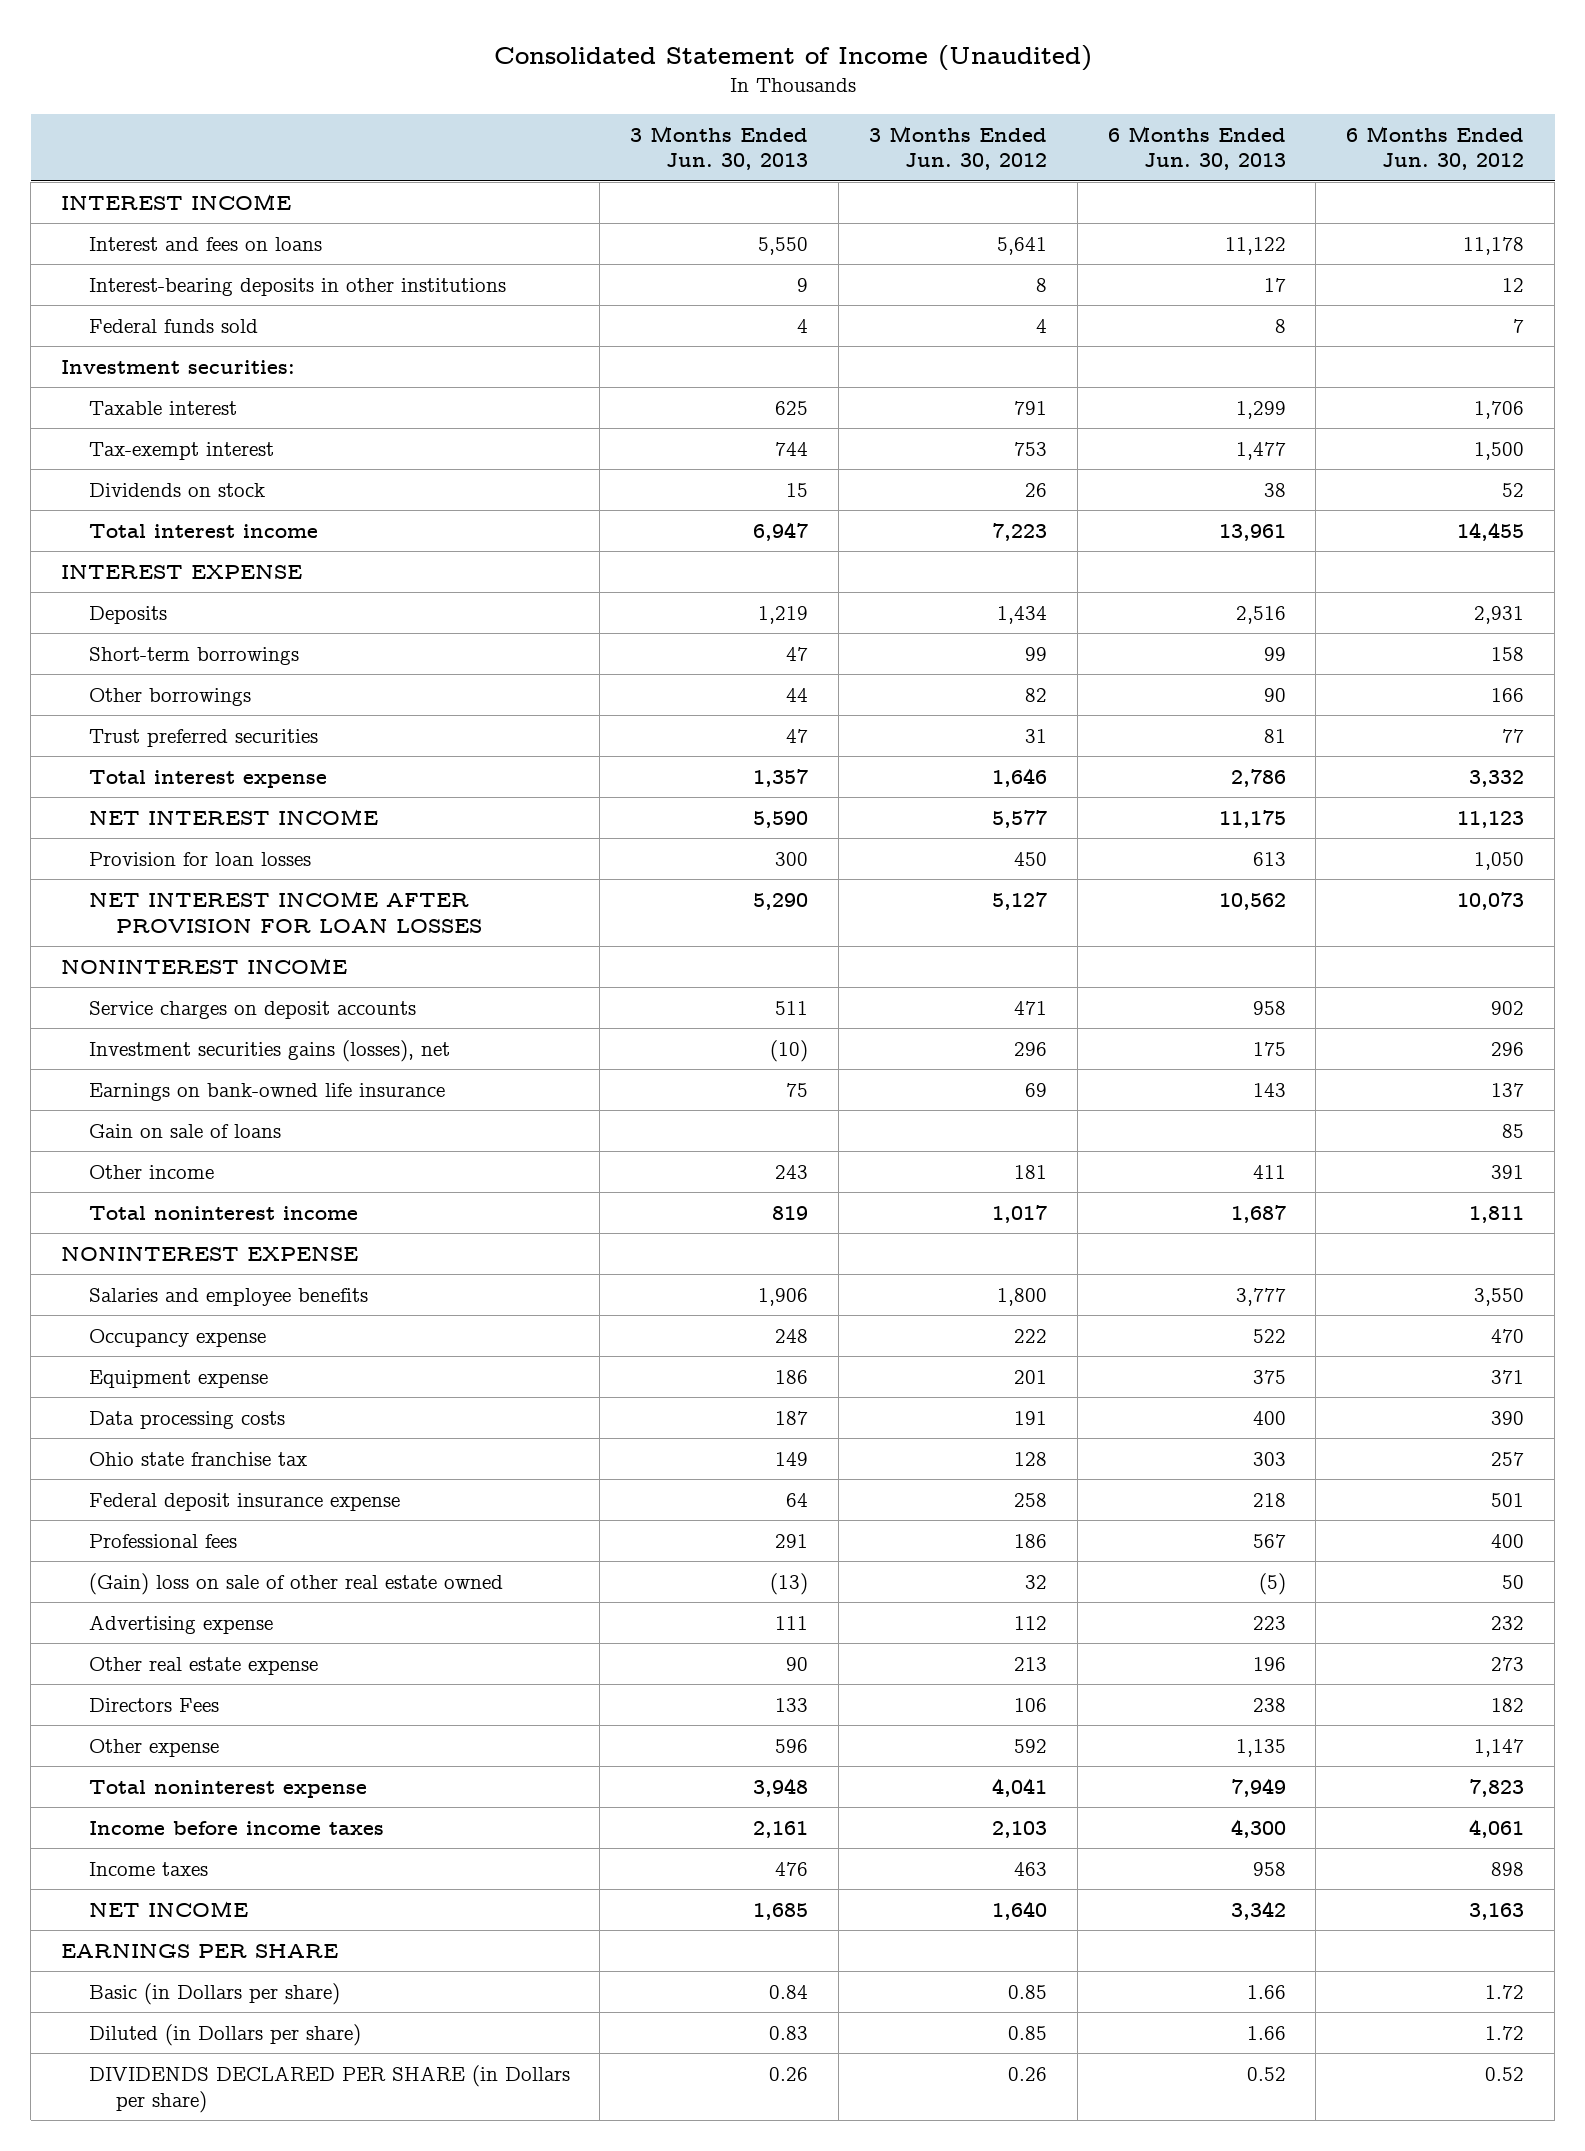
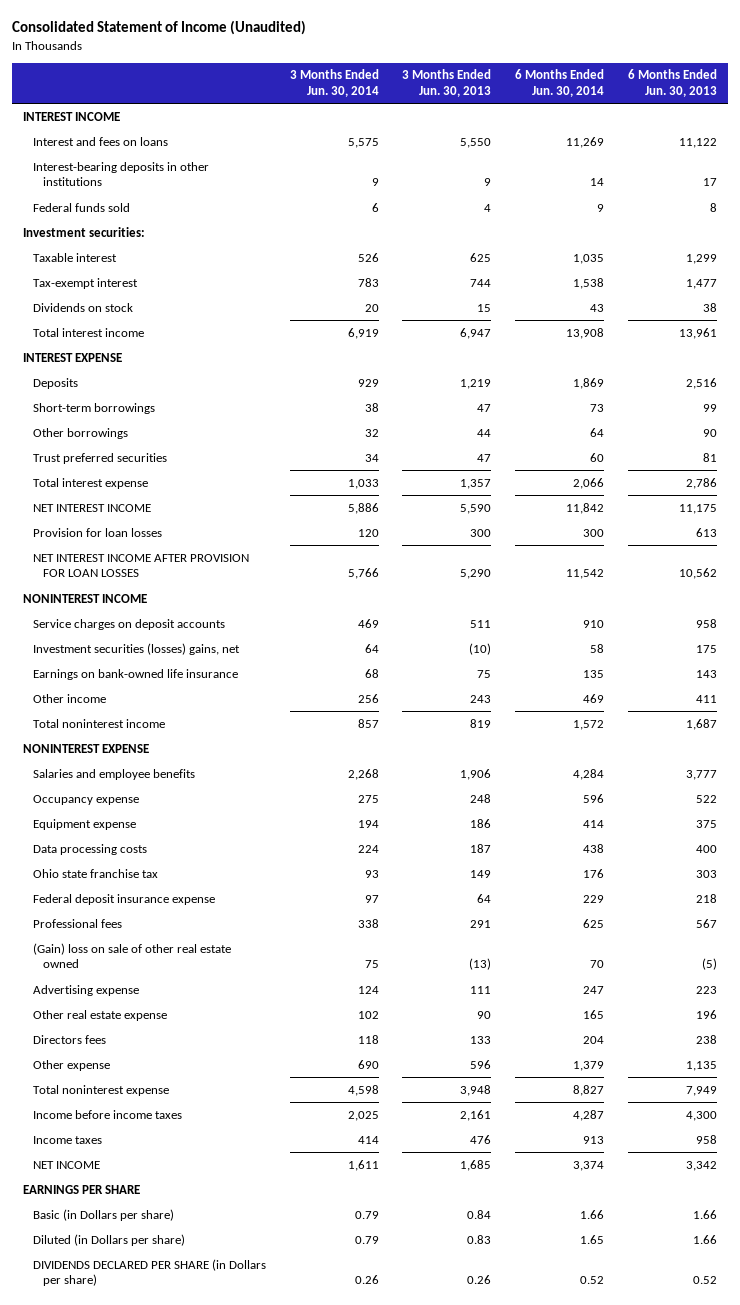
- | 3 Months Ended Jun. 30, 2013 | 3 Months Ended Jun. 30, 2012 | 6 Months Ended Jun. 30, 2013 | 6 Months Ended Jun. 30, 2012
+ | 3 Months Ended Jun. 30, 2014 | 3 Months Ended Jun. 30, 2013 | 6 Months Ended Jun. 30, 2014 | 6 Months Ended Jun. 30, 2013
- Investment securities gains (losses), net | (10) | 296 | 175 | 296
+ Investment securities (losses) gains, net | 64 | (10) | 58 | 175
- Gain on sale of loans | | | | 85
- Directors Fees | 133 | 106 | 238 | 182
+ Directors fees | 118 | 133 | 204 | 238

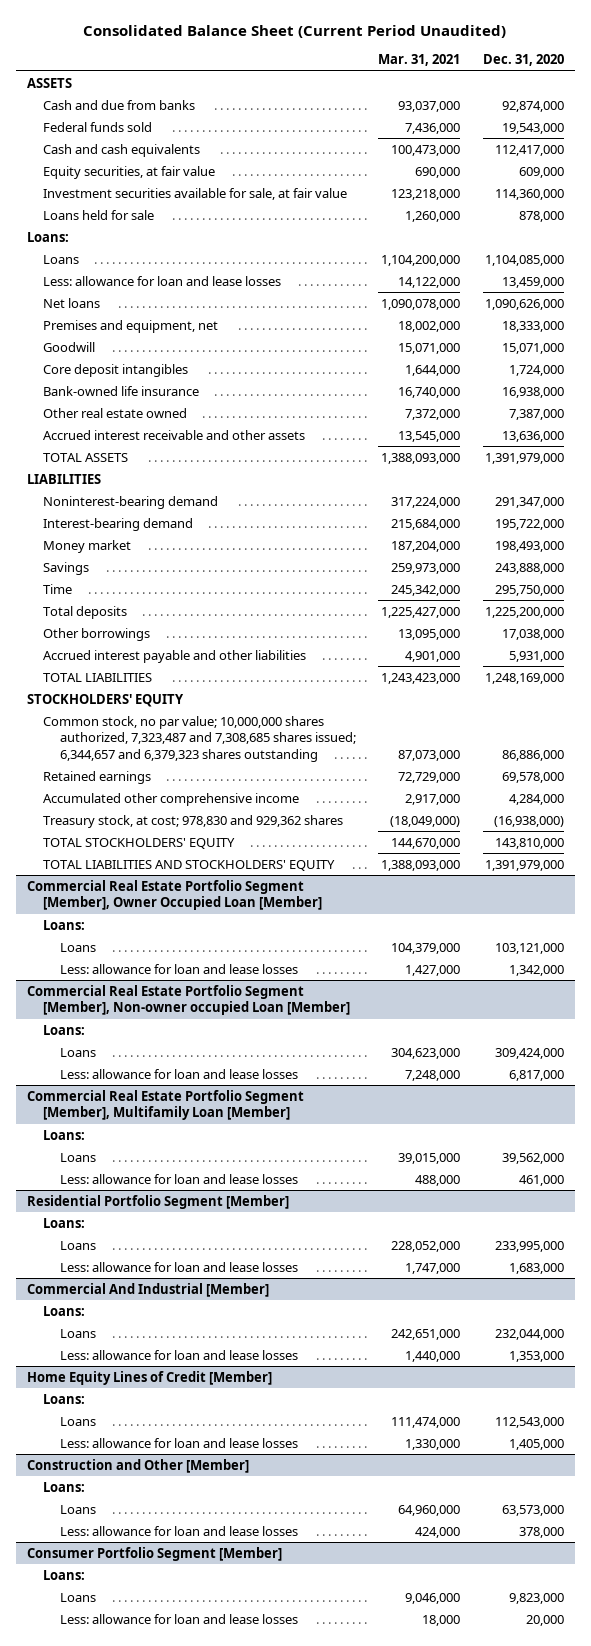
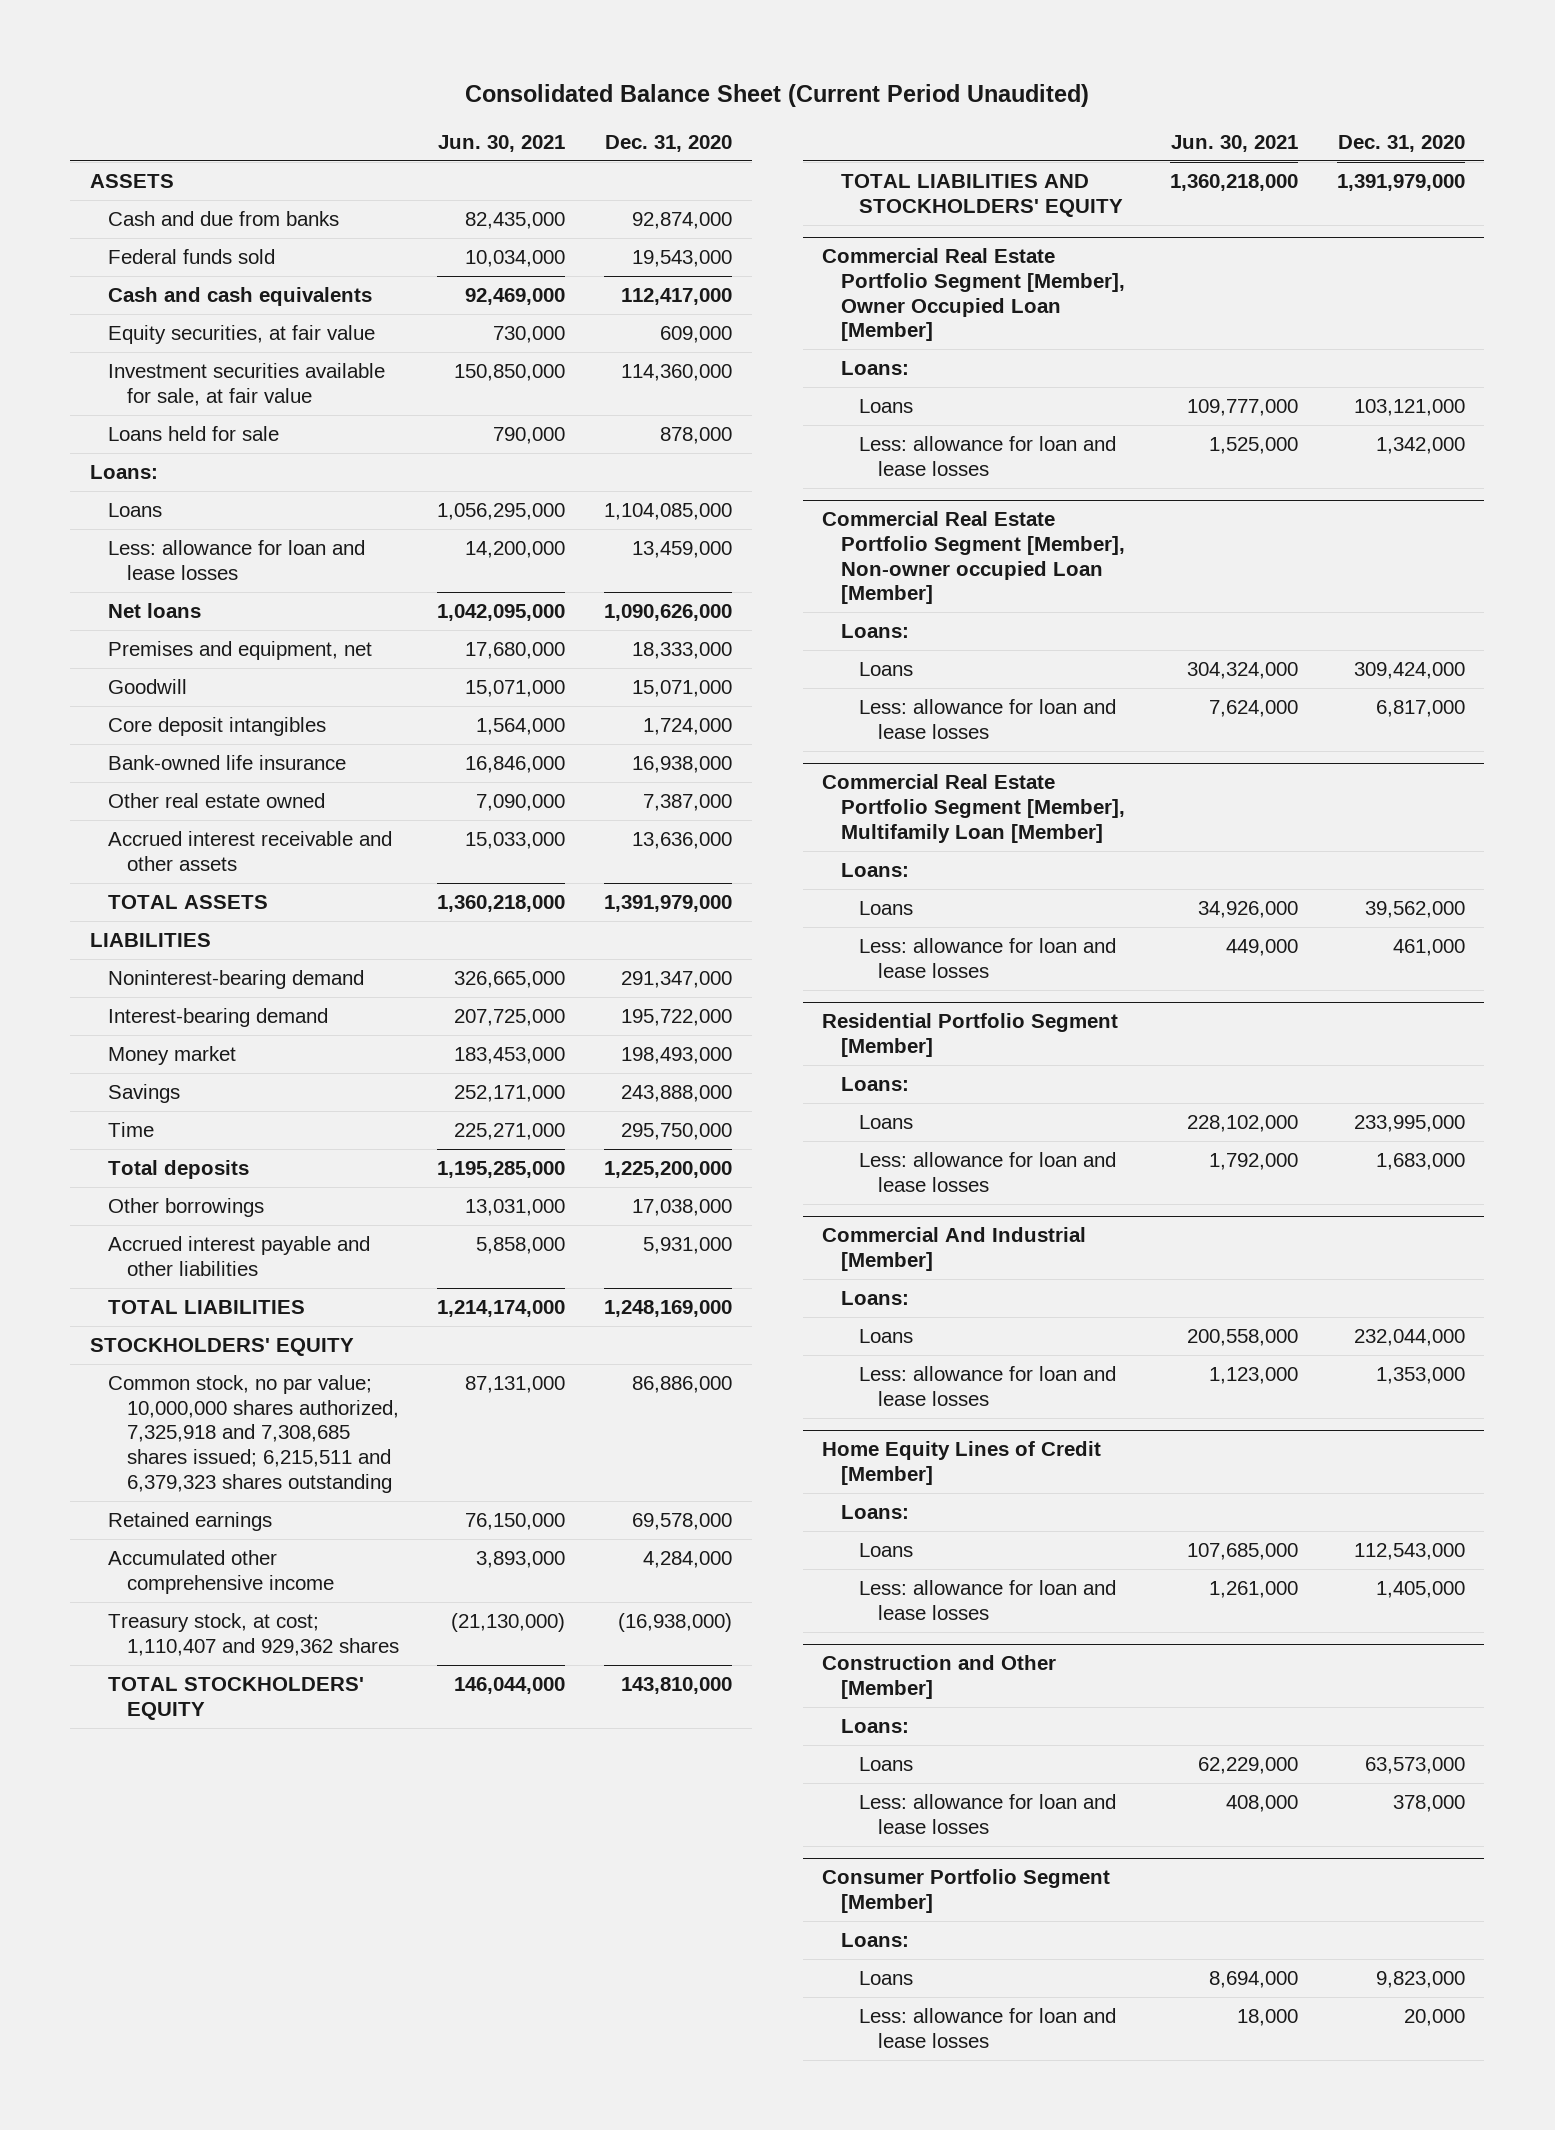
- | Mar. 31, 2021 | Dec. 31, 2020
+ | Jun. 30, 2021 | Dec. 31, 2020
- Common stock, no par value; 10,000,000 shares authorized, 7,323,487 and 7,308,685 shares issued; 6,344,657 and 6,379,323 shares outstanding | 87,073,000 | 86,886,000
+ Common stock, no par value; 10,000,000 shares authorized, 7,325,918 and 7,308,685 shares issued; 6,215,511 and 6,379,323 shares outstanding | 87,131,000 | 86,886,000
- Treasury stock, at cost; 978,830 and 929,362 shares | (18,049,000) | (16,938,000)
+ Treasury stock, at cost; 1,110,407 and 929,362 shares | (21,130,000) | (16,938,000)

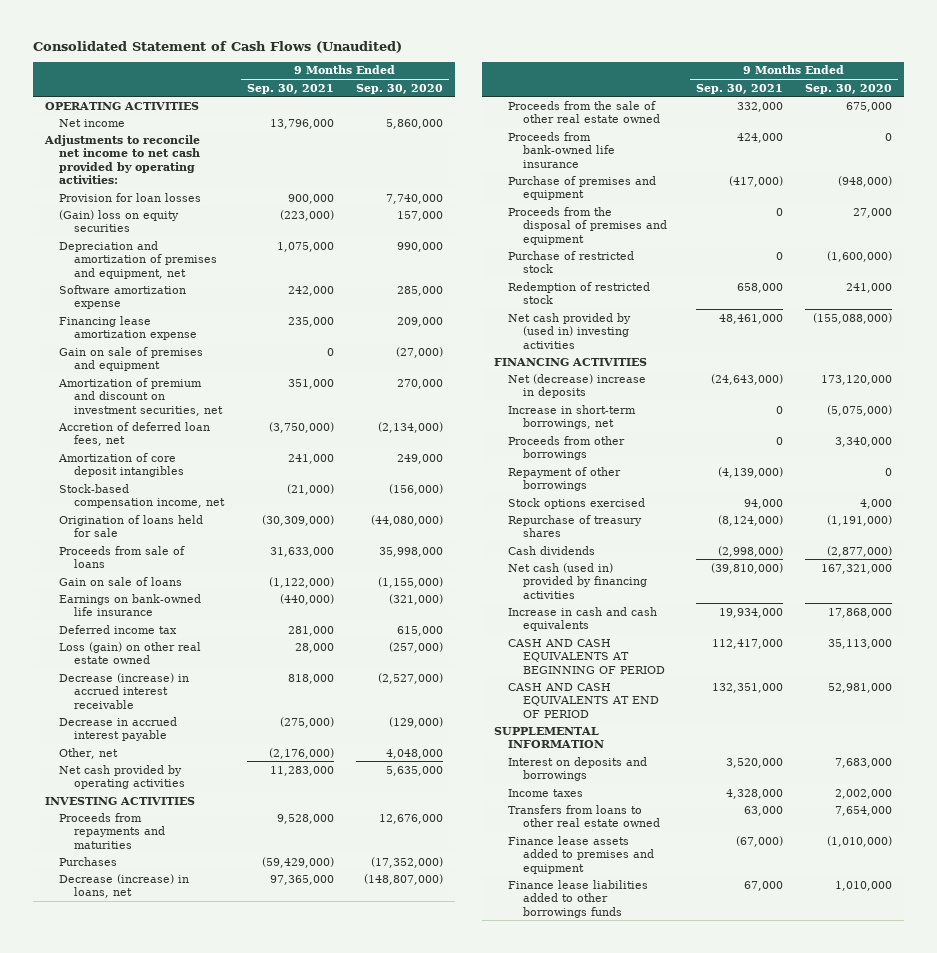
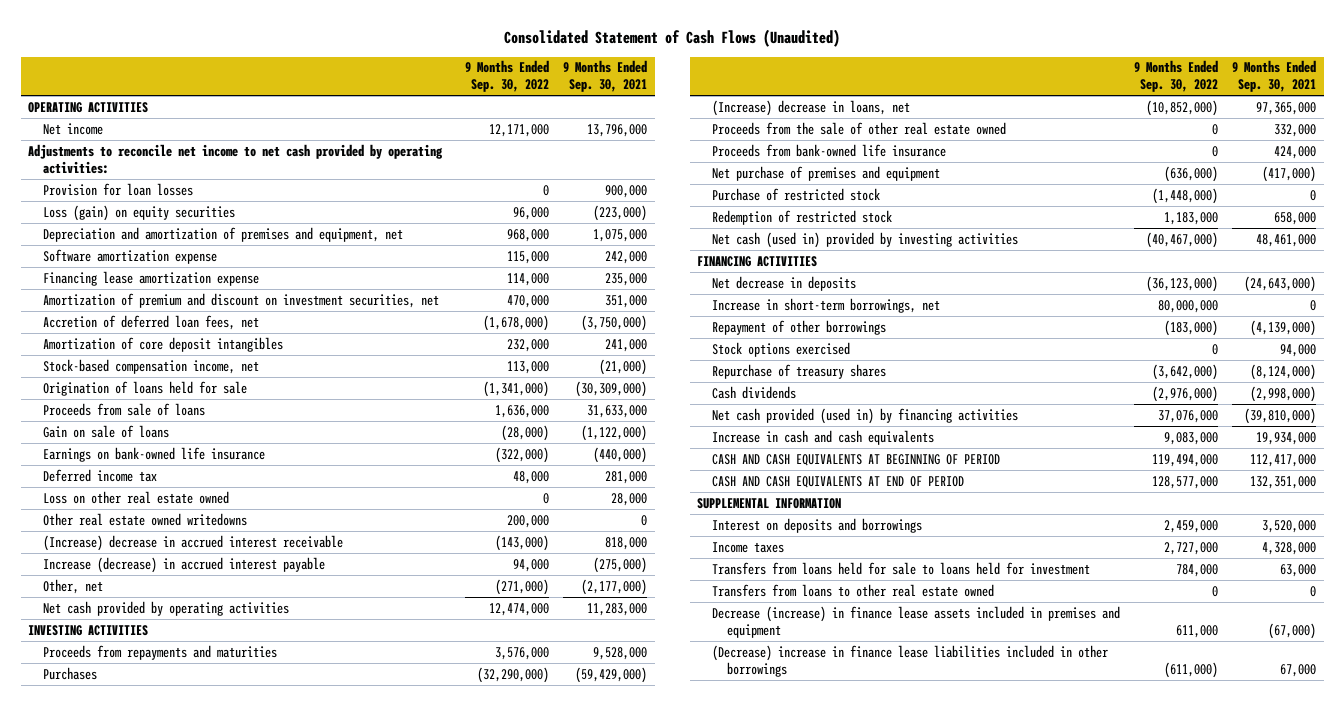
- | 9 Months Ended Sep. 30, 2021 | 9 Months Ended Sep. 30, 2020
+ | 9 Months Ended Sep. 30, 2022 | 9 Months Ended Sep. 30, 2021
- (Gain) loss on equity securities | (223,000) | 157,000
+ Loss (gain) on equity securities | 96,000 | (223,000)
- Gain on sale of premises and equipment | 0 | (27,000)
- Loss (gain) on other real estate owned | 28,000 | (257,000)
- Decrease (increase) in accrued interest receivable | 818,000 | (2,527,000)
- Decrease in accrued interest payable | (275,000) | (129,000)
- Other, net | (2,176,000) | 4,048,000
+ Loss on other real estate owned | 0 | 28,000
+ Other real estate owned writedowns | 200,000 | 0
+ (Increase) decrease in accrued interest receivable | (143,000) | 818,000
+ Increase (decrease) in accrued interest payable | 94,000 | (275,000)
+ Other, net | (271,000) | (2,177,000)
- Decrease (increase) in loans, net | 97,365,000 | (148,807,000)
+ (Increase) decrease in loans, net | (10,852,000) | 97,365,000
- Purchase of premises and equipment | (417,000) | (948,000)
- Proceeds from the disposal of premises and equipment | 0 | 27,000
+ Net purchase of premises and equipment | (636,000) | (417,000)
- Net cash provided by (used in) investing activities | 48,461,000 | (155,088,000)
+ Net cash (used in) provided by investing activities | (40,467,000) | 48,461,000
- Net (decrease) increase in deposits | (24,643,000) | 173,120,000
+ Net decrease in deposits | (36,123,000) | (24,643,000)
- Proceeds from other borrowings | 0 | 3,340,000
- Net cash (used in) provided by financing activities | (39,810,000) | 167,321,000
+ Net cash provided (used in) by financing activities | 37,076,000 | (39,810,000)
- Transfers from loans to other real estate owned | 63,000 | 7,654,000
- Finance lease assets added to premises and equipment | (67,000) | (1,010,000)
- Finance lease liabilities added to other borrowings funds | 67,000 | 1,010,000
+ Transfers from loans held for sale to loans held for investment | 784,000 | 63,000
+ Transfers from loans to other real estate owned | 0 | 0
+ Decrease (increase) in finance lease assets included in premises and equipment | 611,000 | (67,000)
+ (Decrease) increase in finance lease liabilities included in other borrowings | (611,000) | 67,000

